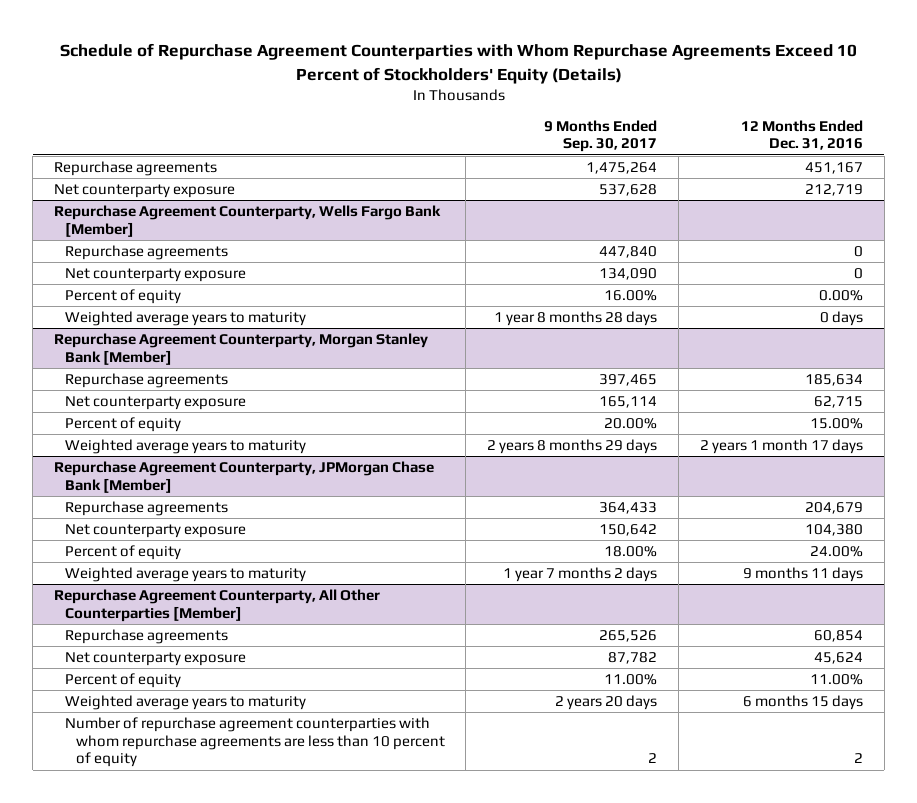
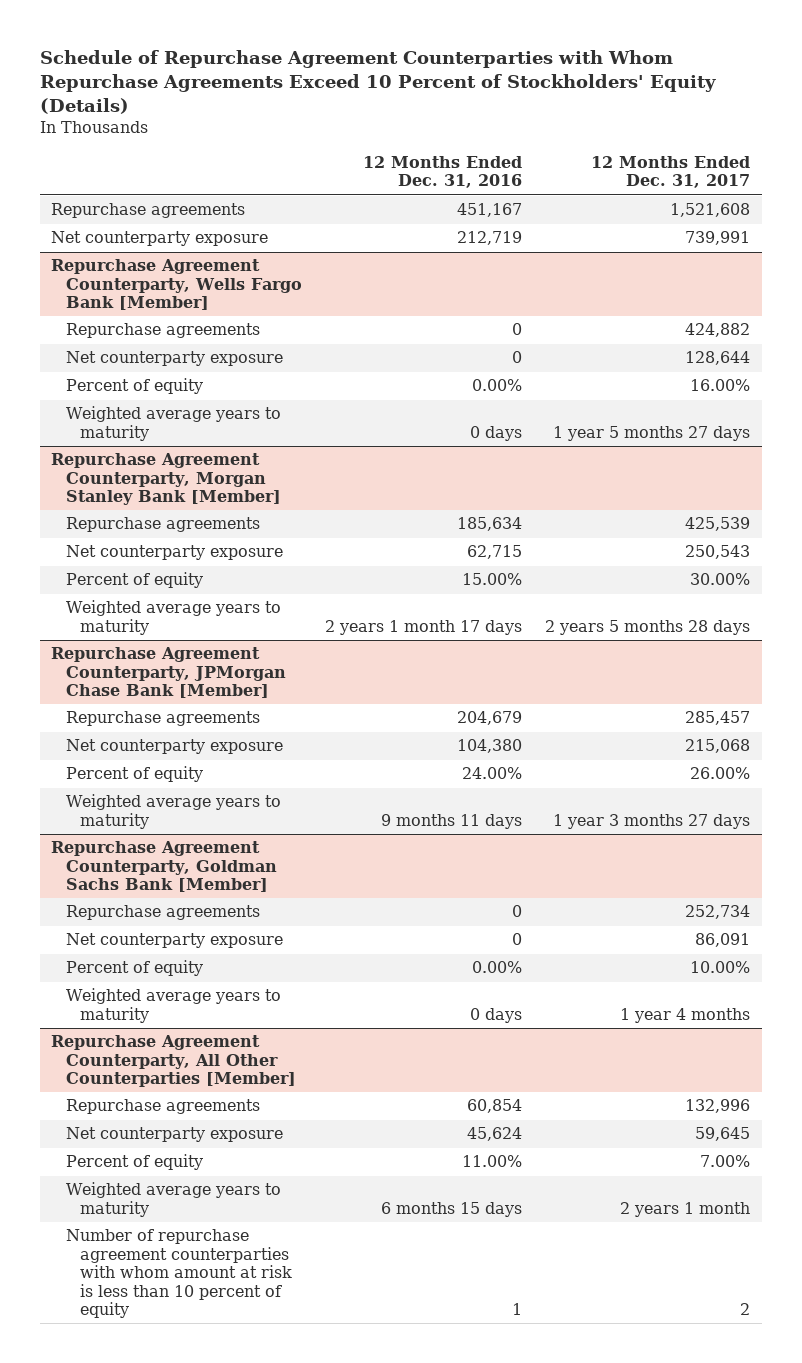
- | 9 Months Ended Sep. 30, 2017 | 12 Months Ended Dec. 31, 2016
+ | 12 Months Ended Dec. 31, 2016 | 12 Months Ended Dec. 31, 2017
+ Repurchase Agreement Counterparty, Goldman Sachs Bank [Member]
+ Repurchase agreements | 0 | 252,734
+ Net counterparty exposure | 0 | 86,091
+ Percent of equity | 0.00% | 10.00%
+ Weighted average years to maturity | 0 days | 1 year 4 months
@ Repurchase Agreement Counterparty, All Other Counterparties [Member]
- Number of repurchase agreement counterparties with whom repurchase agreements are less than 10 percent of equity | 2 | 2
+ Number of repurchase agreement counterparties with whom amount at risk is less than 10 percent of equity | 1 | 2

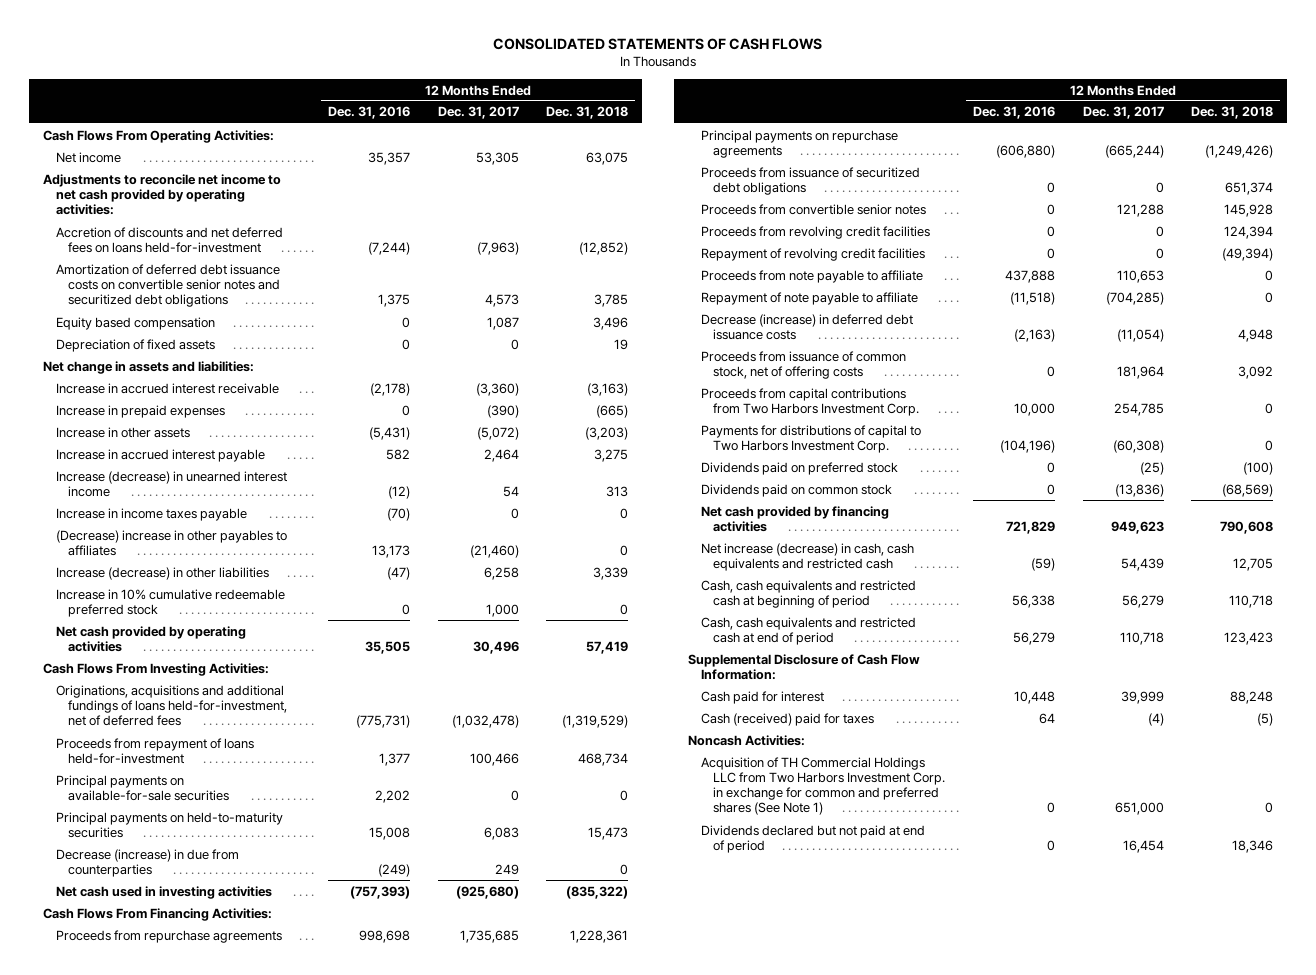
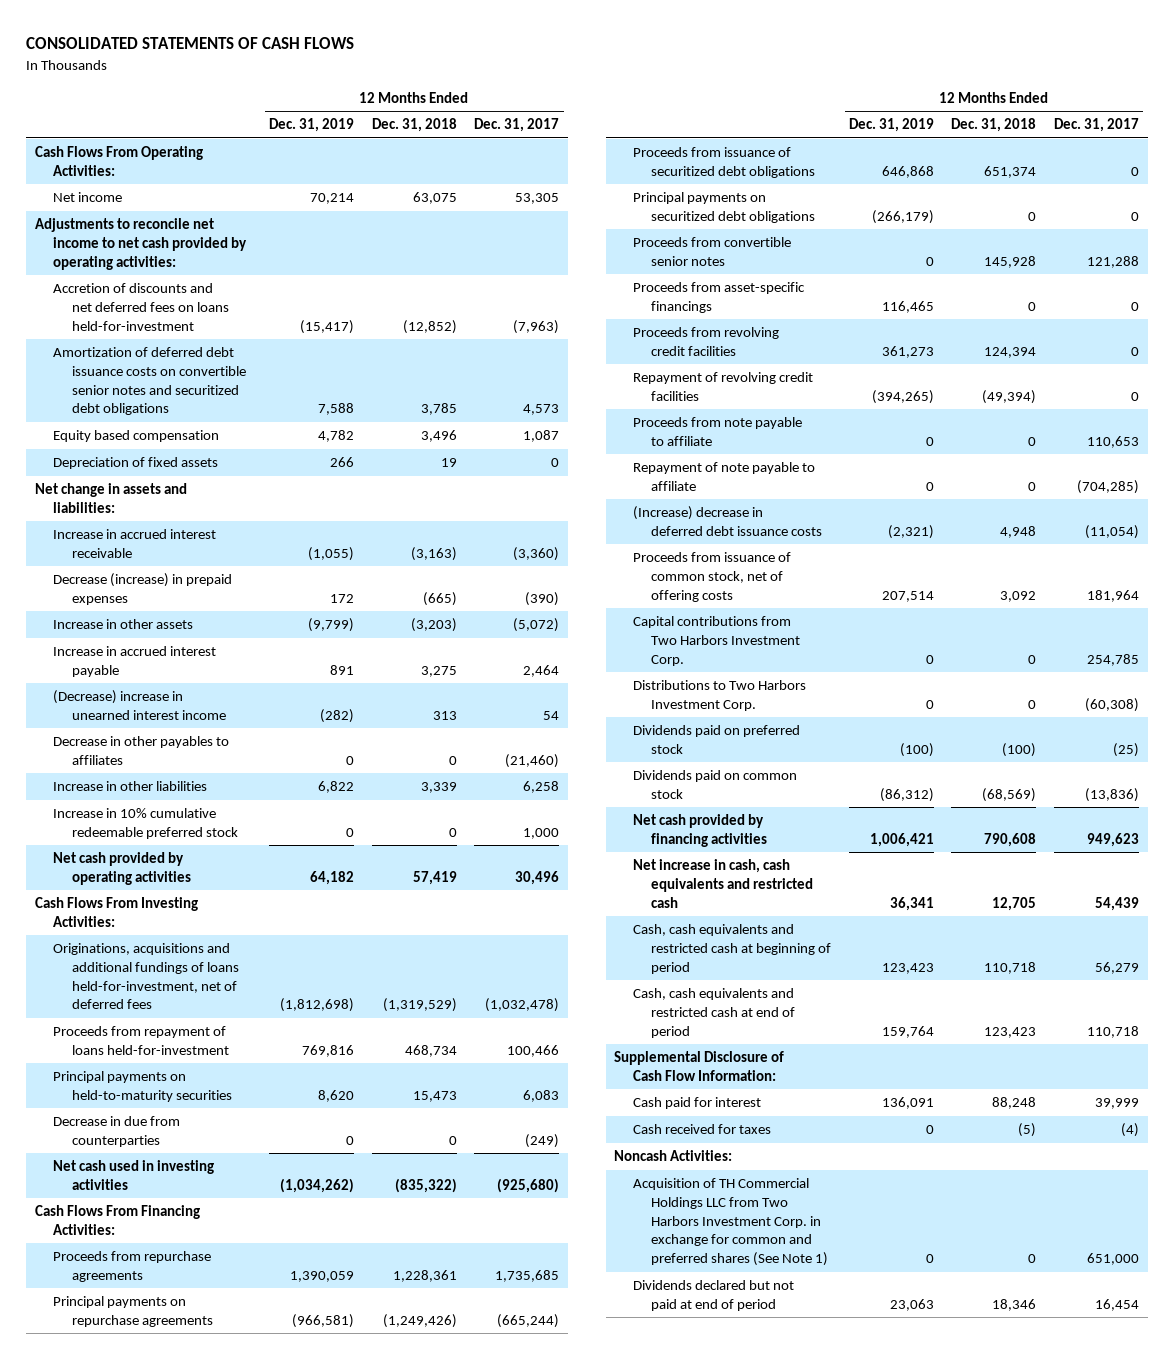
- | 12 Months Ended Dec. 31, 2016 | 12 Months Ended Dec. 31, 2017 | 12 Months Ended Dec. 31, 2018
+ | 12 Months Ended Dec. 31, 2019 | 12 Months Ended Dec. 31, 2018 | 12 Months Ended Dec. 31, 2017
- Increase in prepaid expenses | 0 | (390) | (665)
+ Decrease (increase) in prepaid expenses | 172 | (665) | (390)
- Increase (decrease) in unearned interest income | (12) | 54 | 313
- Increase in income taxes payable | (70) | 0 | 0
- (Decrease) increase in other payables to affiliates | 13,173 | (21,460) | 0
- Increase (decrease) in other liabilities | (47) | 6,258 | 3,339
+ (Decrease) increase in unearned interest income | (282) | 313 | 54
+ Decrease in other payables to affiliates | 0 | 0 | (21,460)
+ Increase in other liabilities | 6,822 | 3,339 | 6,258
- Principal payments on available-for-sale securities | 2,202 | 0 | 0
- Decrease (increase) in due from counterparties | (249) | 249 | 0
+ Decrease in due from counterparties | 0 | 0 | (249)
+ Principal payments on securitized debt obligations | (266,179) | 0 | 0
+ Proceeds from asset-specific financings | 116,465 | 0 | 0
- Decrease (increase) in deferred debt issuance costs | (2,163) | (11,054) | 4,948
+ (Increase) decrease in deferred debt issuance costs | (2,321) | 4,948 | (11,054)
- Proceeds from capital contributions from Two Harbors Investment Corp. | 10,000 | 254,785 | 0
- Payments for distributions of capital to Two Harbors Investment Corp. | (104,196) | (60,308) | 0
+ Capital contributions from Two Harbors Investment Corp. | 0 | 0 | 254,785
+ Distributions to Two Harbors Investment Corp. | 0 | 0 | (60,308)
- Net increase (decrease) in cash, cash equivalents and restricted cash | (59) | 54,439 | 12,705
+ Net increase in cash, cash equivalents and restricted cash | 36,341 | 12,705 | 54,439
- Cash (received) paid for taxes | 64 | (4) | (5)
+ Cash received for taxes | 0 | (5) | (4)

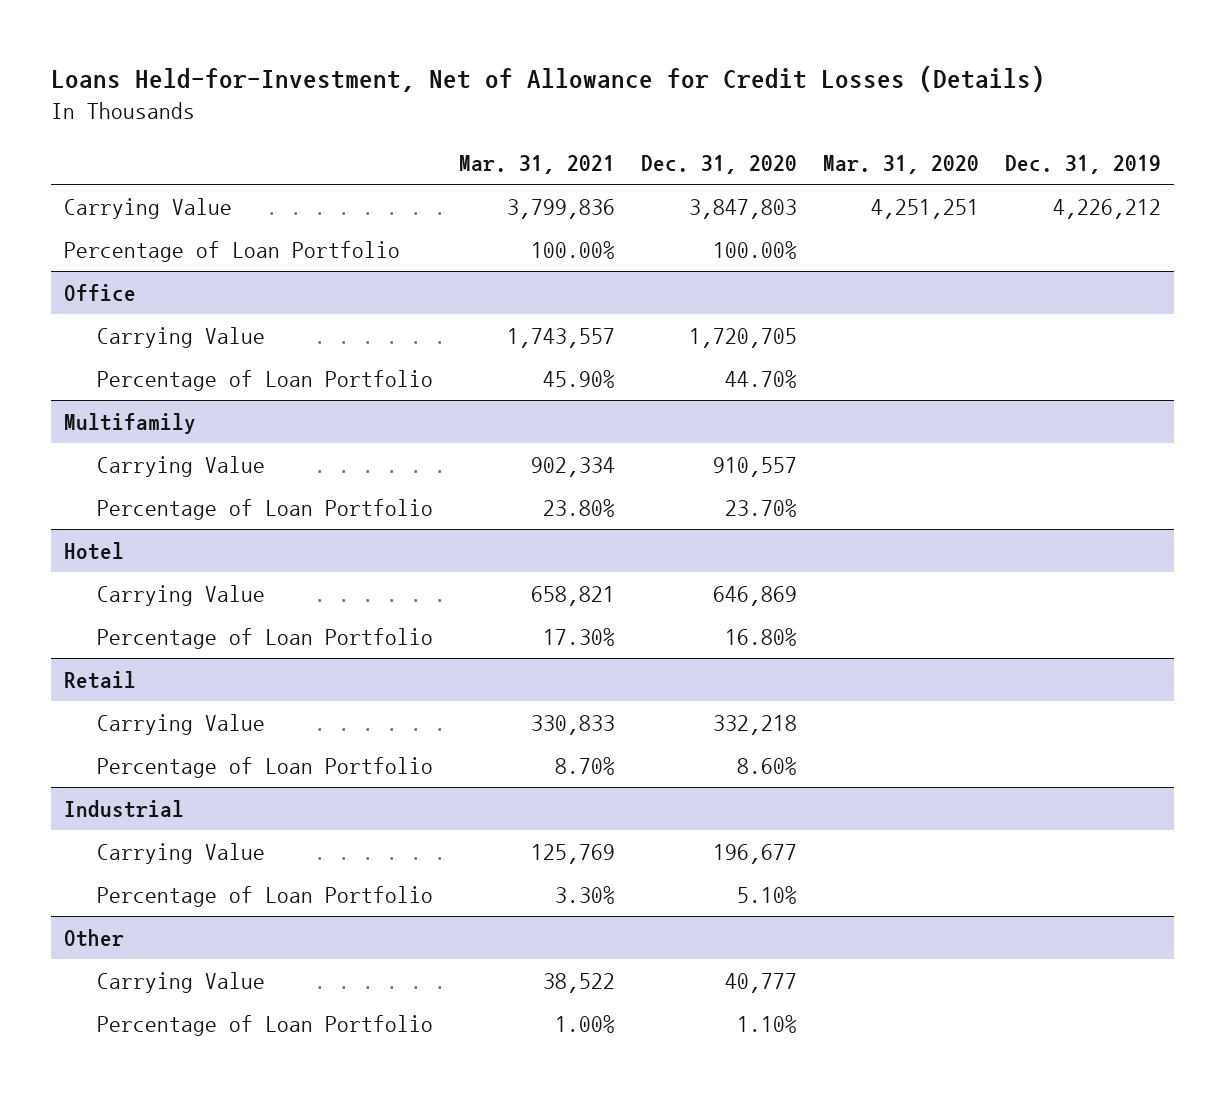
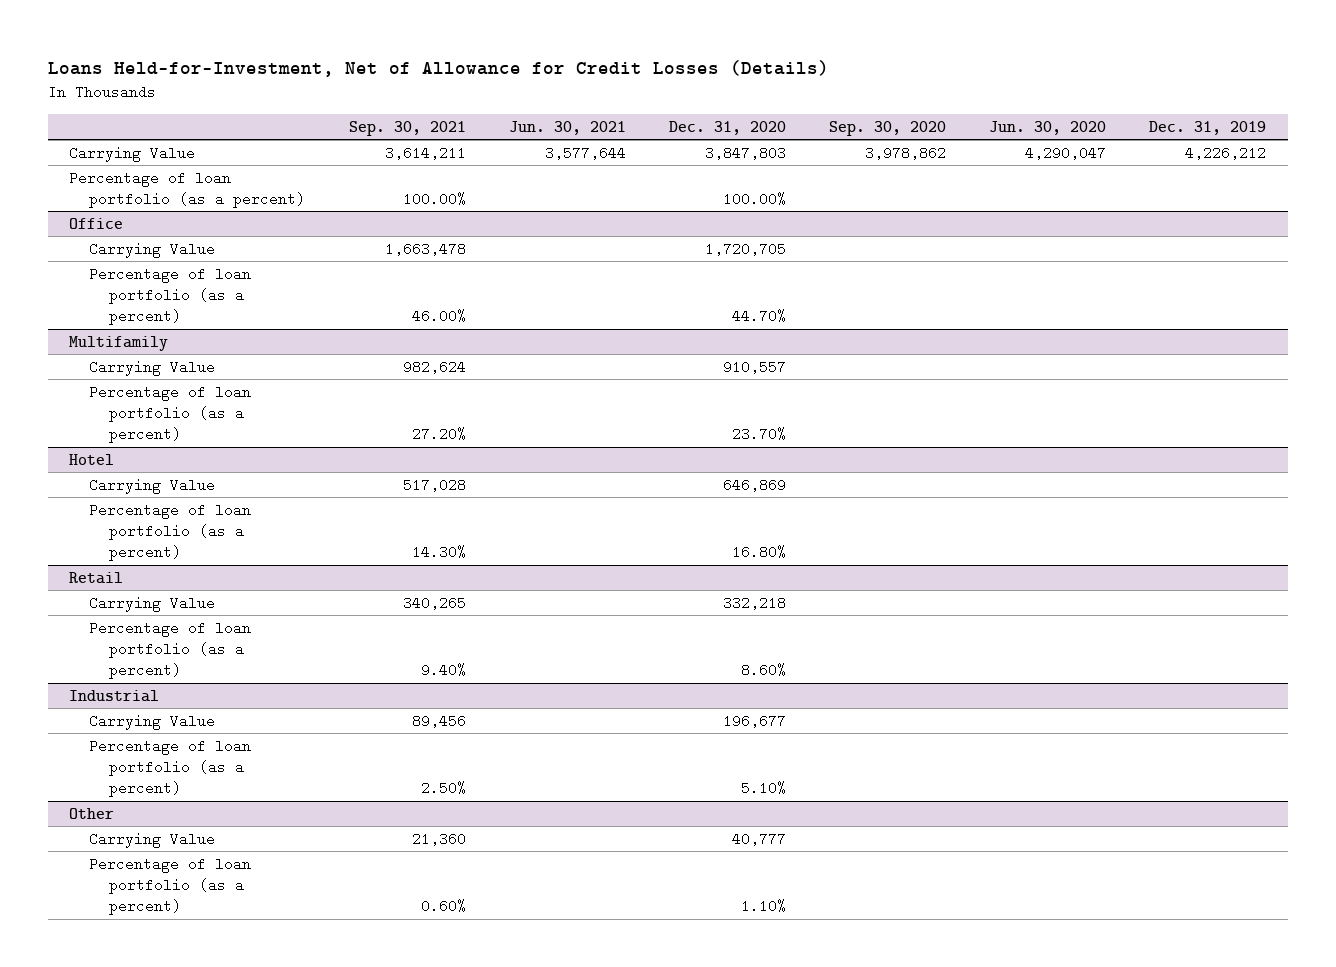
- | Mar. 31, 2021 | Dec. 31, 2020 | Mar. 31, 2020 | Dec. 31, 2019
+ | Sep. 30, 2021 | Jun. 30, 2021 | Dec. 31, 2020 | Sep. 30, 2020 | Jun. 30, 2020 | Dec. 31, 2019
- Percentage of Loan Portfolio | 100.00% | 100.00% | |
+ Percentage of loan portfolio (as a percent) | 100.00% | | 100.00% | | |
@ Office
- Percentage of Loan Portfolio | 45.90% | 44.70% | |
+ Percentage of loan portfolio (as a percent) | 46.00% | | 44.70% | | |
@ Multifamily
- Percentage of Loan Portfolio | 23.80% | 23.70% | |
+ Percentage of loan portfolio (as a percent) | 27.20% | | 23.70% | | |
@ Hotel
- Percentage of Loan Portfolio | 17.30% | 16.80% | |
+ Percentage of loan portfolio (as a percent) | 14.30% | | 16.80% | | |
@ Retail
- Percentage of Loan Portfolio | 8.70% | 8.60% | |
+ Percentage of loan portfolio (as a percent) | 9.40% | | 8.60% | | |
@ Industrial
- Percentage of Loan Portfolio | 3.30% | 5.10% | |
+ Percentage of loan portfolio (as a percent) | 2.50% | | 5.10% | | |
@ Other
- Percentage of Loan Portfolio | 1.00% | 1.10% | |
+ Percentage of loan portfolio (as a percent) | 0.60% | | 1.10% | | |

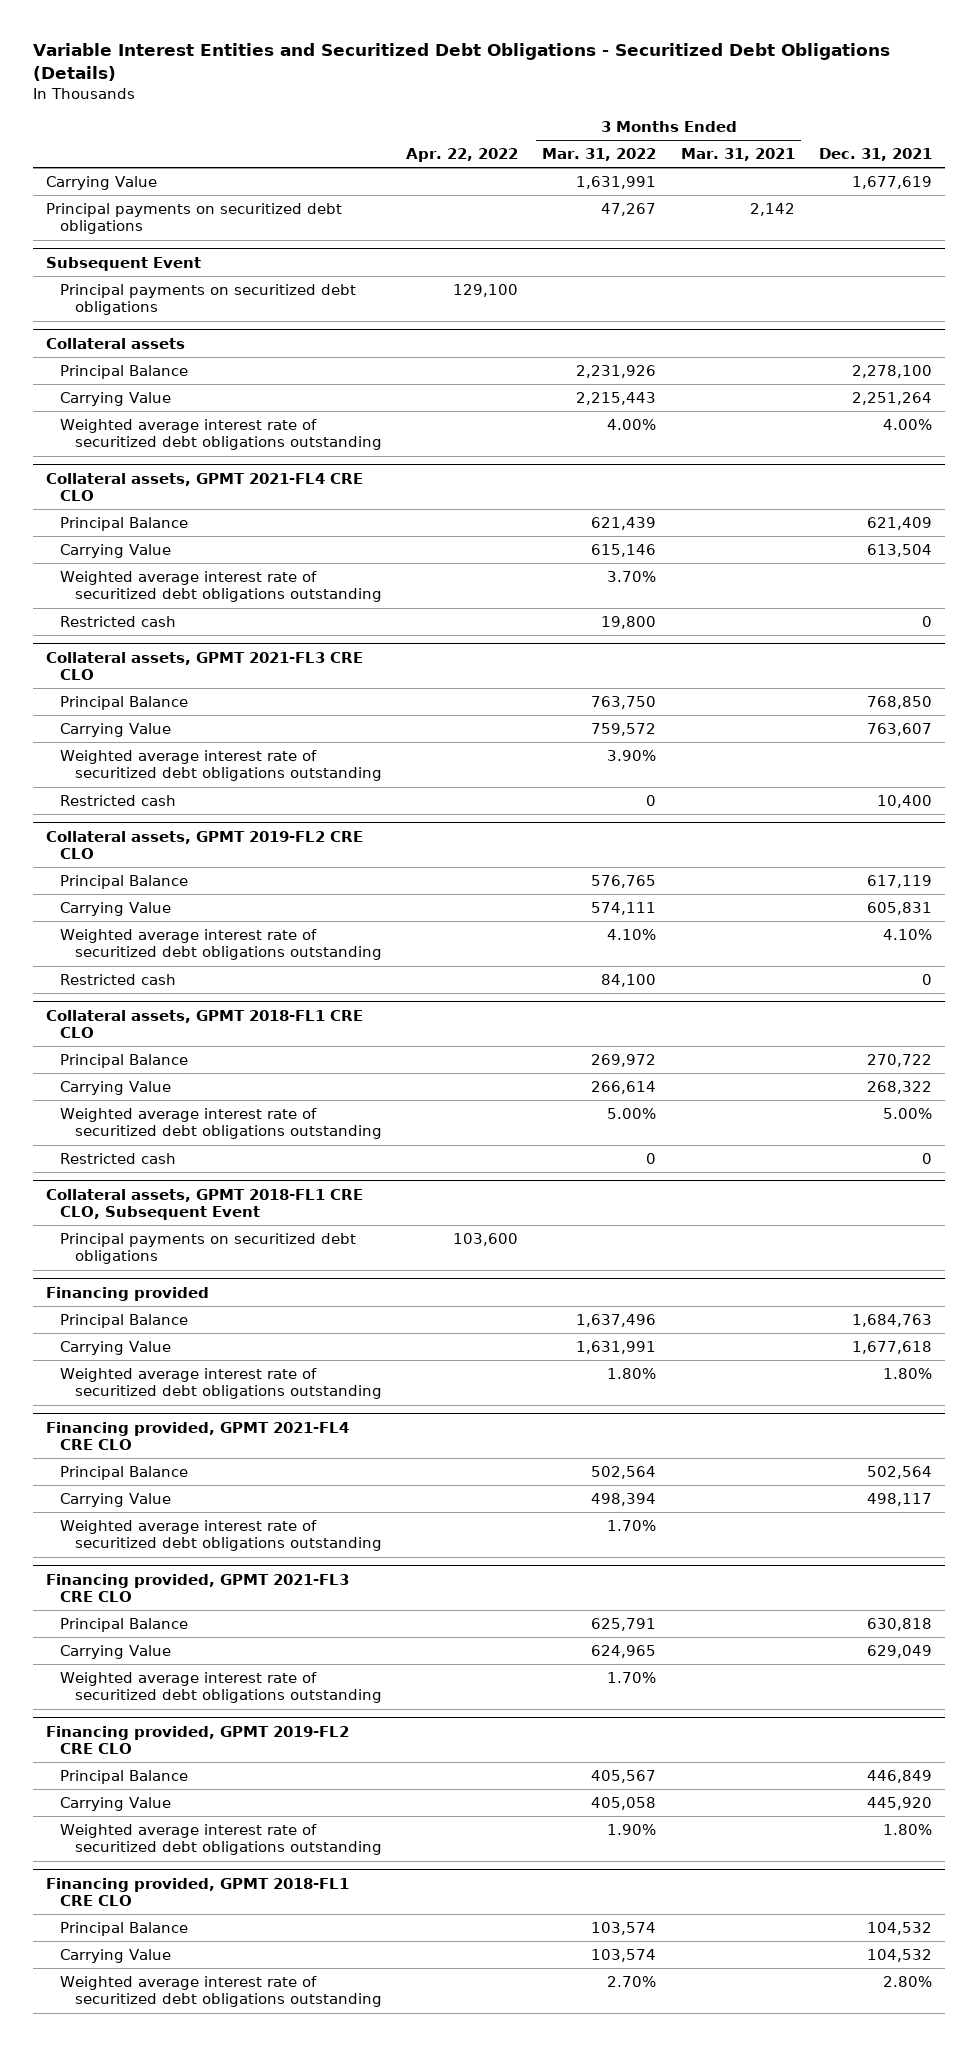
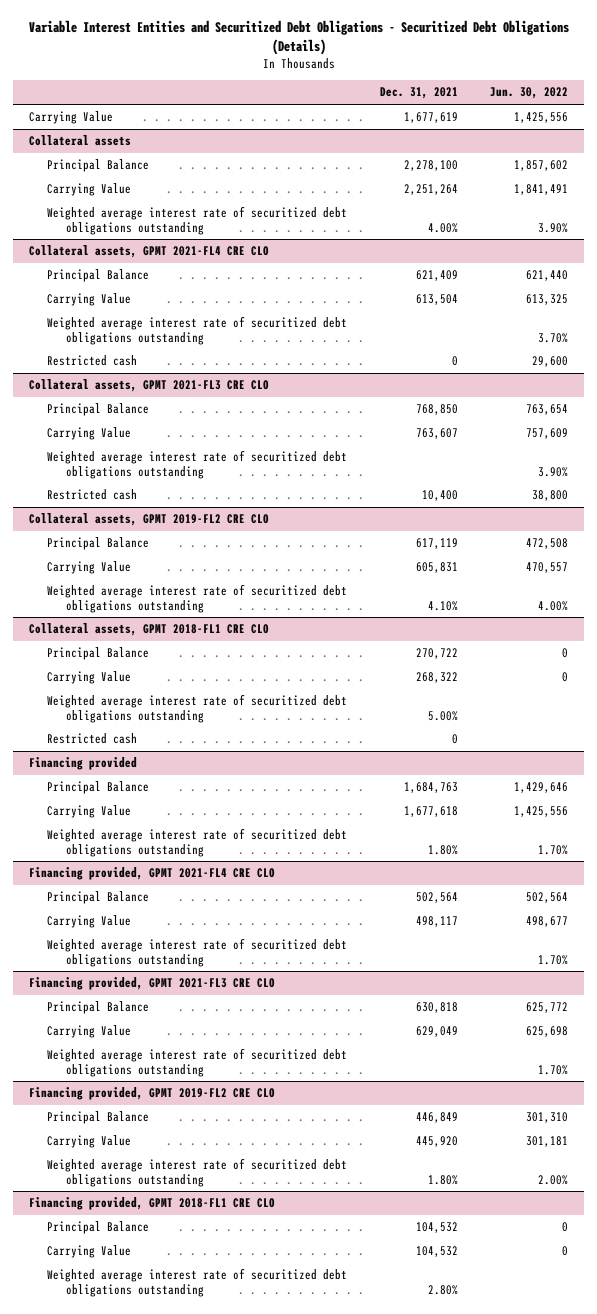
- | Apr. 22, 2022 | 3 Months Ended Mar. 31, 2022 | 3 Months Ended Mar. 31, 2021 | Dec. 31, 2021
+ | Dec. 31, 2021 | Jun. 30, 2022
- Principal payments on securitized debt obligations | | 47,267 | 2,142 |
- Subsequent Event
- Principal payments on securitized debt obligations | 129,100 | | |
@ Collateral assets, GPMT 2019-FL2 CRE CLO
- Restricted cash | | 84,100 | | 0
- Collateral assets, GPMT 2018-FL1 CRE CLO, Subsequent Event
- Principal payments on securitized debt obligations | 103,600 | | |

